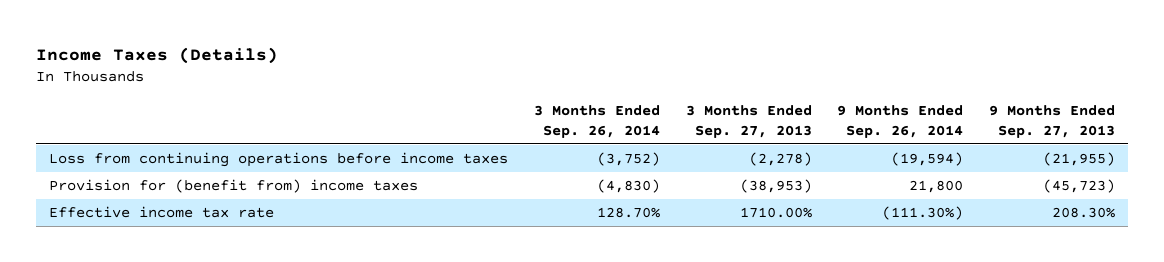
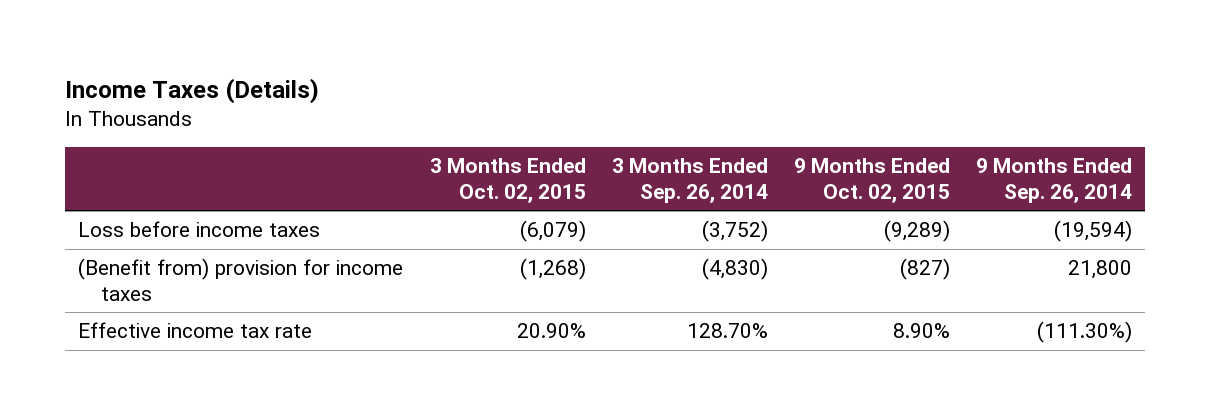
- | 3 Months Ended Sep. 26, 2014 | 3 Months Ended Sep. 27, 2013 | 9 Months Ended Sep. 26, 2014 | 9 Months Ended Sep. 27, 2013
+ | 3 Months Ended Oct. 02, 2015 | 3 Months Ended Sep. 26, 2014 | 9 Months Ended Oct. 02, 2015 | 9 Months Ended Sep. 26, 2014
- Loss from continuing operations before income taxes | (3,752) | (2,278) | (19,594) | (21,955)
- Provision for (benefit from) income taxes | (4,830) | (38,953) | 21,800 | (45,723)
+ Loss before income taxes | (6,079) | (3,752) | (9,289) | (19,594)
+ (Benefit from) provision for income taxes | (1,268) | (4,830) | (827) | 21,800

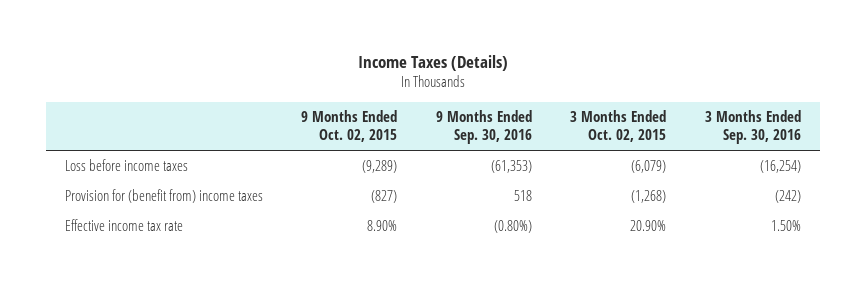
- | 3 Months Ended Oct. 02, 2015 | 3 Months Ended Sep. 26, 2014 | 9 Months Ended Oct. 02, 2015 | 9 Months Ended Sep. 26, 2014
+ | 9 Months Ended Oct. 02, 2015 | 9 Months Ended Sep. 30, 2016 | 3 Months Ended Oct. 02, 2015 | 3 Months Ended Sep. 30, 2016
- (Benefit from) provision for income taxes | (1,268) | (4,830) | (827) | 21,800
+ Provision for (benefit from) income taxes | (827) | 518 | (1,268) | (242)

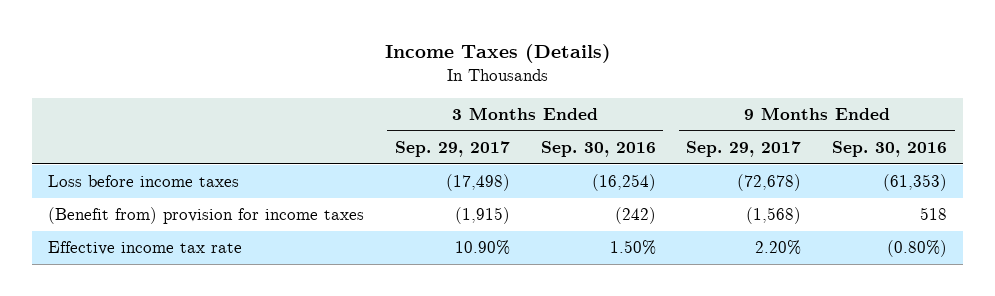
- | 9 Months Ended Oct. 02, 2015 | 9 Months Ended Sep. 30, 2016 | 3 Months Ended Oct. 02, 2015 | 3 Months Ended Sep. 30, 2016
+ | 3 Months Ended Sep. 29, 2017 | 3 Months Ended Sep. 30, 2016 | 9 Months Ended Sep. 29, 2017 | 9 Months Ended Sep. 30, 2016
- Provision for (benefit from) income taxes | (827) | 518 | (1,268) | (242)
+ (Benefit from) provision for income taxes | (1,915) | (242) | (1,568) | 518

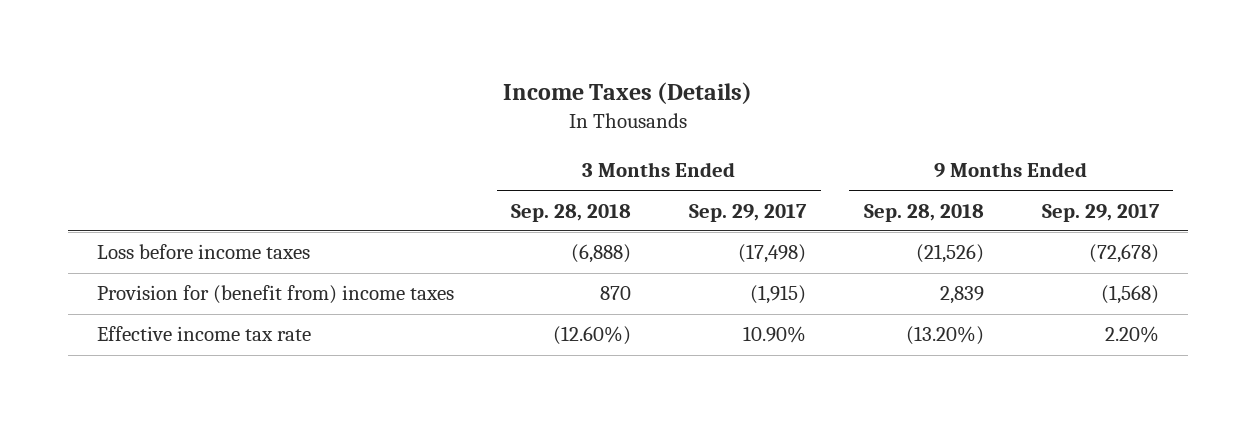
- | 3 Months Ended Sep. 29, 2017 | 3 Months Ended Sep. 30, 2016 | 9 Months Ended Sep. 29, 2017 | 9 Months Ended Sep. 30, 2016
+ | 3 Months Ended Sep. 28, 2018 | 3 Months Ended Sep. 29, 2017 | 9 Months Ended Sep. 28, 2018 | 9 Months Ended Sep. 29, 2017
- (Benefit from) provision for income taxes | (1,915) | (242) | (1,568) | 518
+ Provision for (benefit from) income taxes | 870 | (1,915) | 2,839 | (1,568)

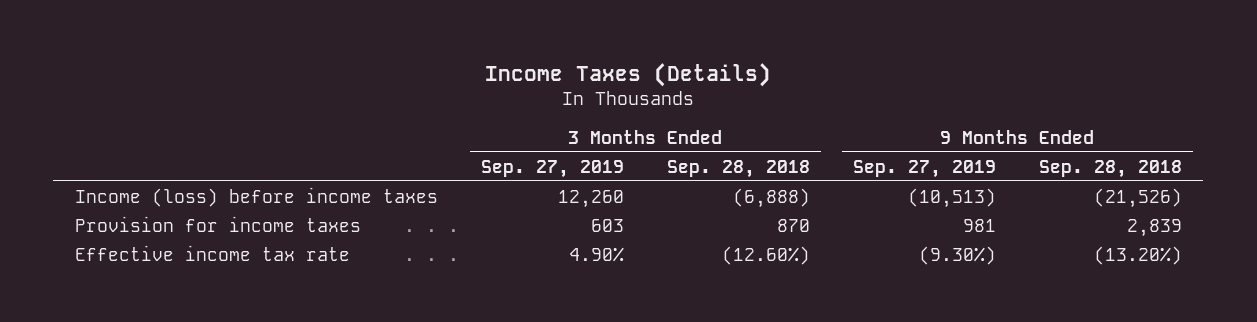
- | 3 Months Ended Sep. 28, 2018 | 3 Months Ended Sep. 29, 2017 | 9 Months Ended Sep. 28, 2018 | 9 Months Ended Sep. 29, 2017
+ | 3 Months Ended Sep. 27, 2019 | 3 Months Ended Sep. 28, 2018 | 9 Months Ended Sep. 27, 2019 | 9 Months Ended Sep. 28, 2018
- Loss before income taxes | (6,888) | (17,498) | (21,526) | (72,678)
- Provision for (benefit from) income taxes | 870 | (1,915) | 2,839 | (1,568)
+ Income (loss) before income taxes | 12,260 | (6,888) | (10,513) | (21,526)
+ Provision for income taxes | 603 | 870 | 981 | 2,839

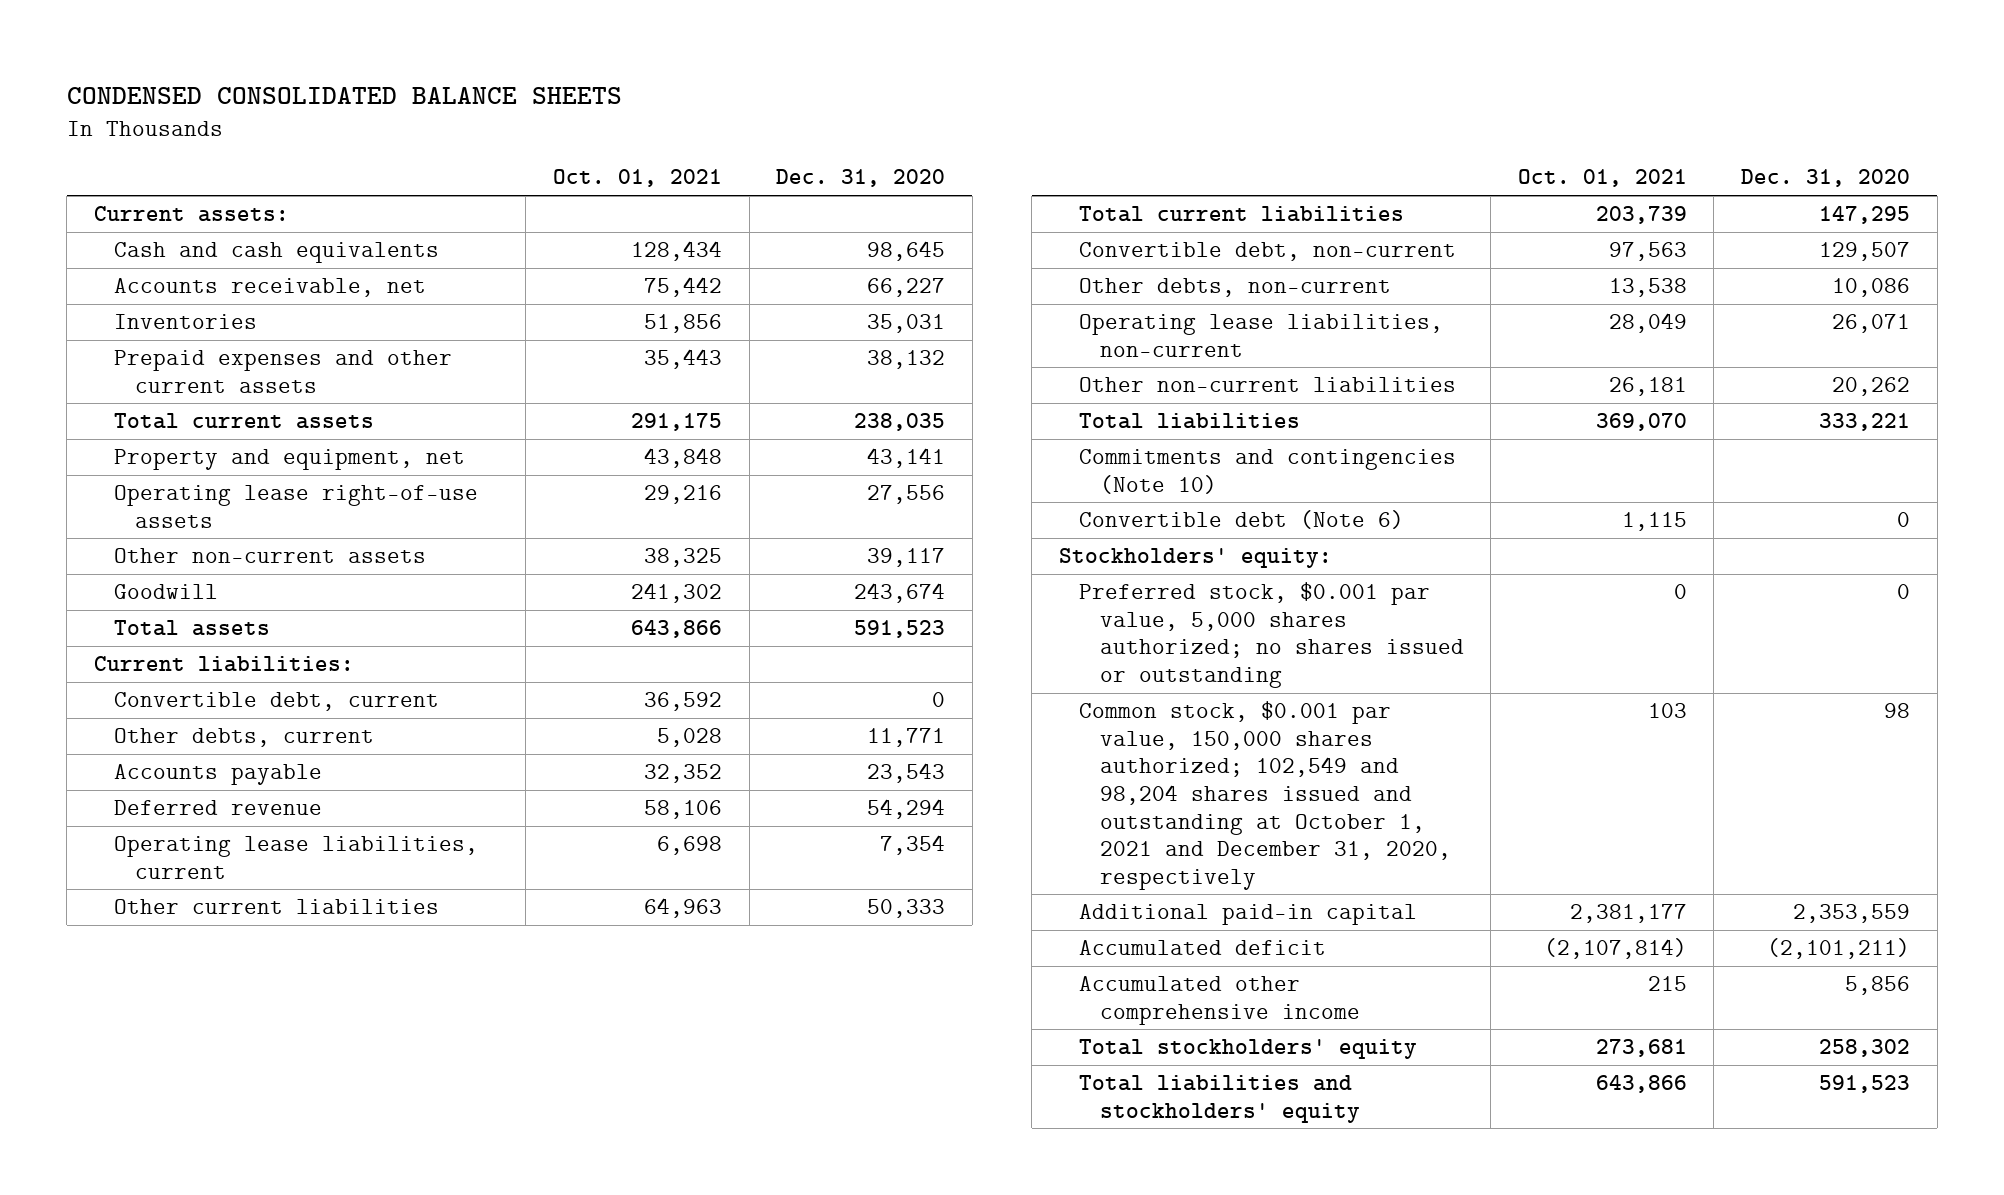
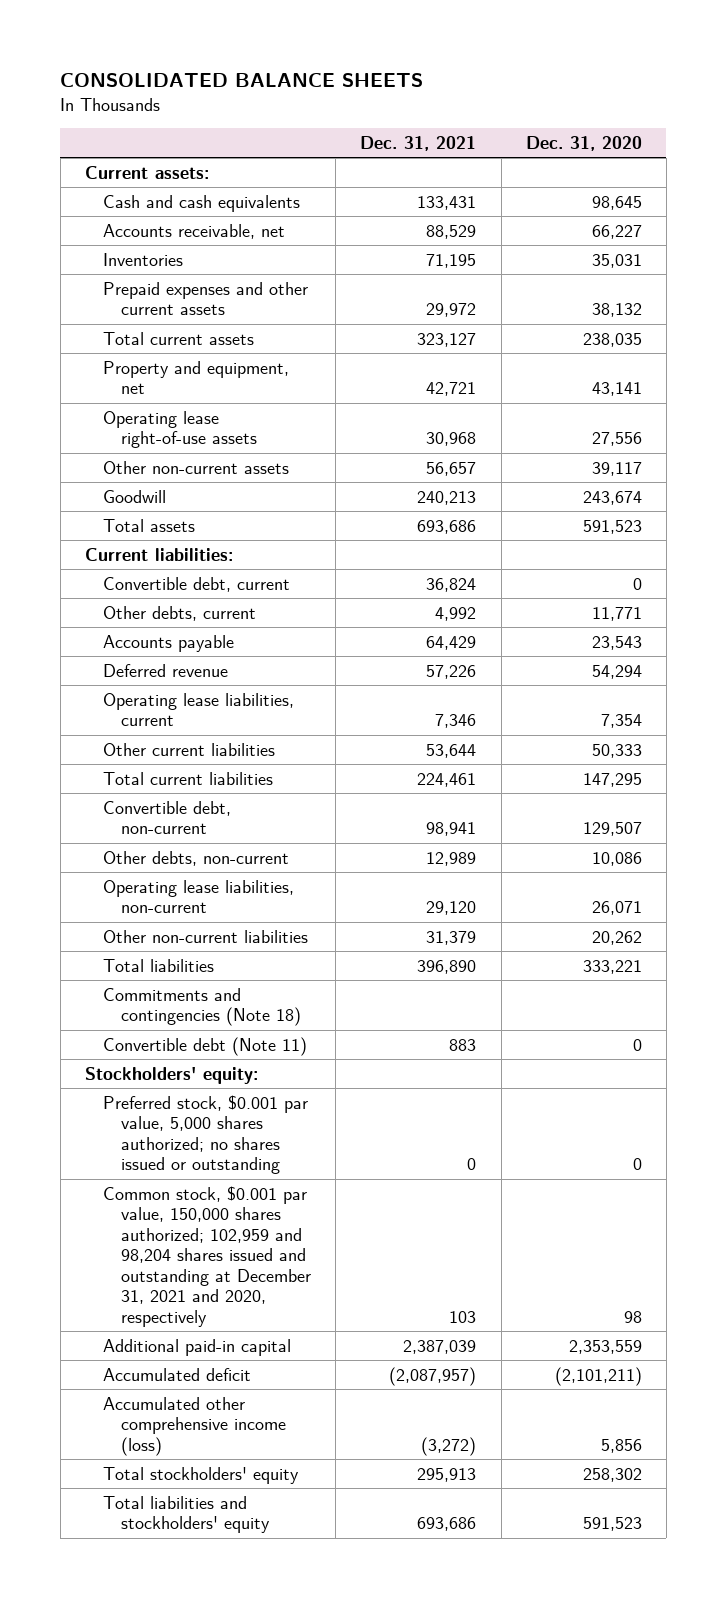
- CONDENSED CONSOLIDATED BALANCE SHEETS
+ CONSOLIDATED BALANCE SHEETS
- | Oct. 01, 2021 | Dec. 31, 2020
+ | Dec. 31, 2021 | Dec. 31, 2020
- Commitments and contingencies (Note 10)
- Convertible debt (Note 6) | 1,115 | 0
+ Commitments and contingencies (Note 18)
+ Convertible debt (Note 11) | 883 | 0
- Common stock, $0.001 par value, 150,000 shares authorized; 102,549 and 98,204 shares issued and outstanding at October 1, 2021 and December 31, 2020, respectively | 103 | 98
+ Common stock, $0.001 par value, 150,000 shares authorized; 102,959 and 98,204 shares issued and outstanding at December 31, 2021 and 2020, respectively | 103 | 98
- Accumulated other comprehensive income | 215 | 5,856
+ Accumulated other comprehensive income (loss) | (3,272) | 5,856

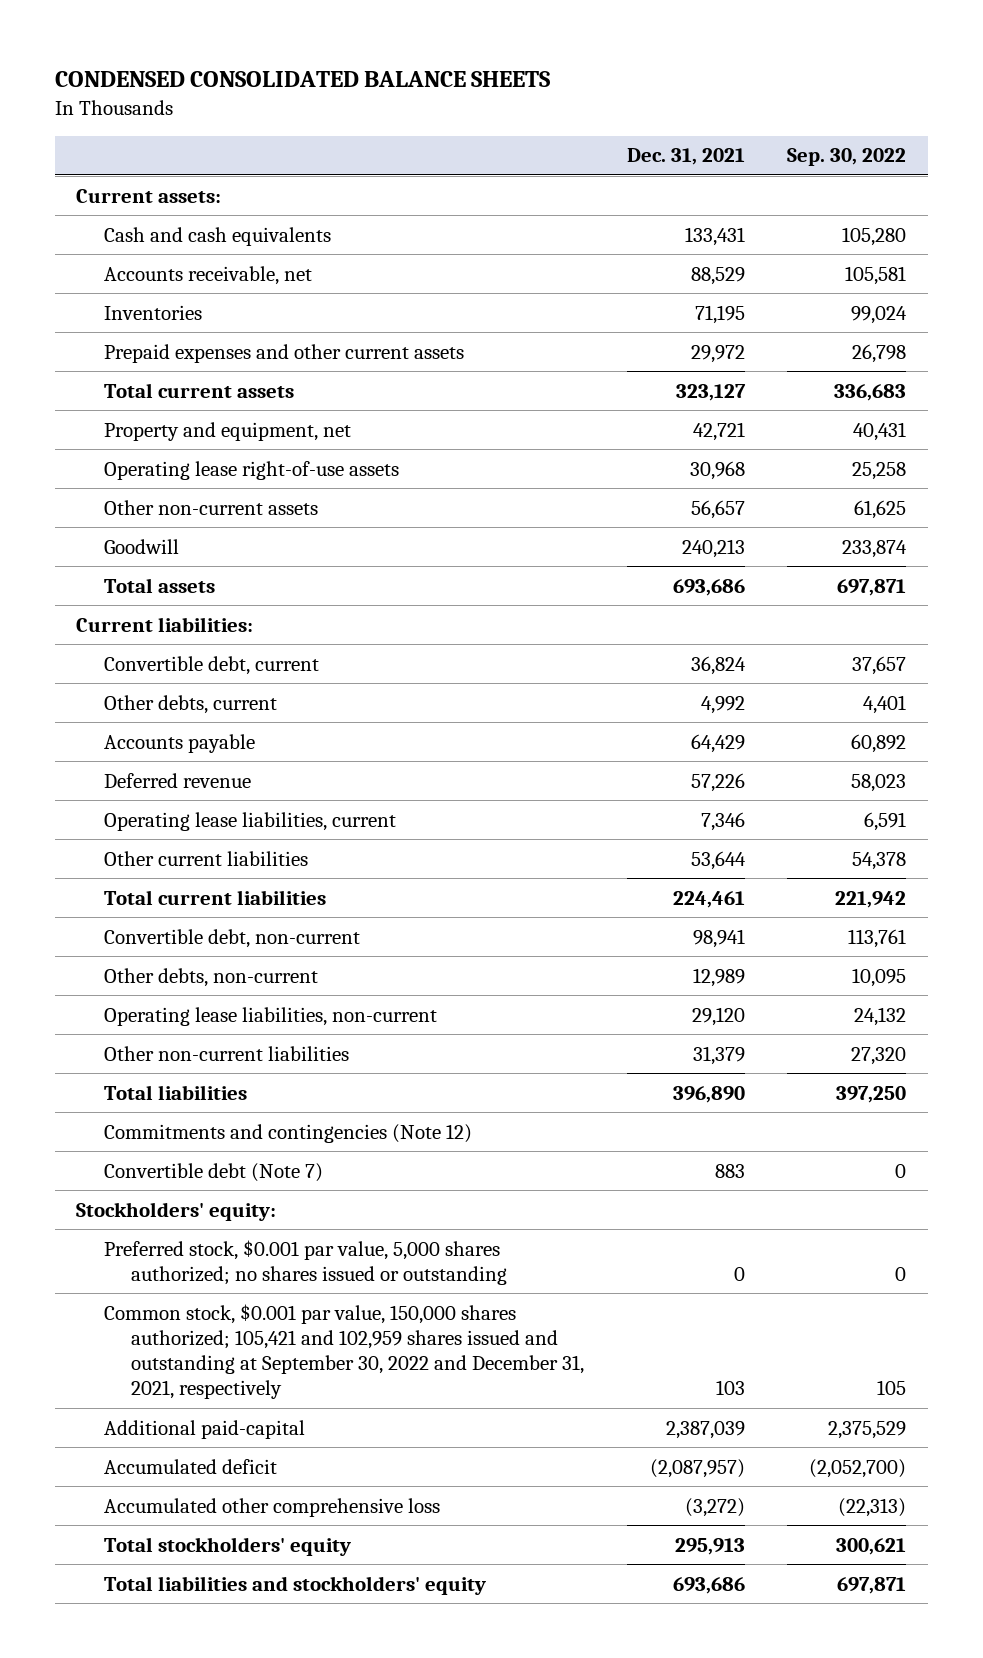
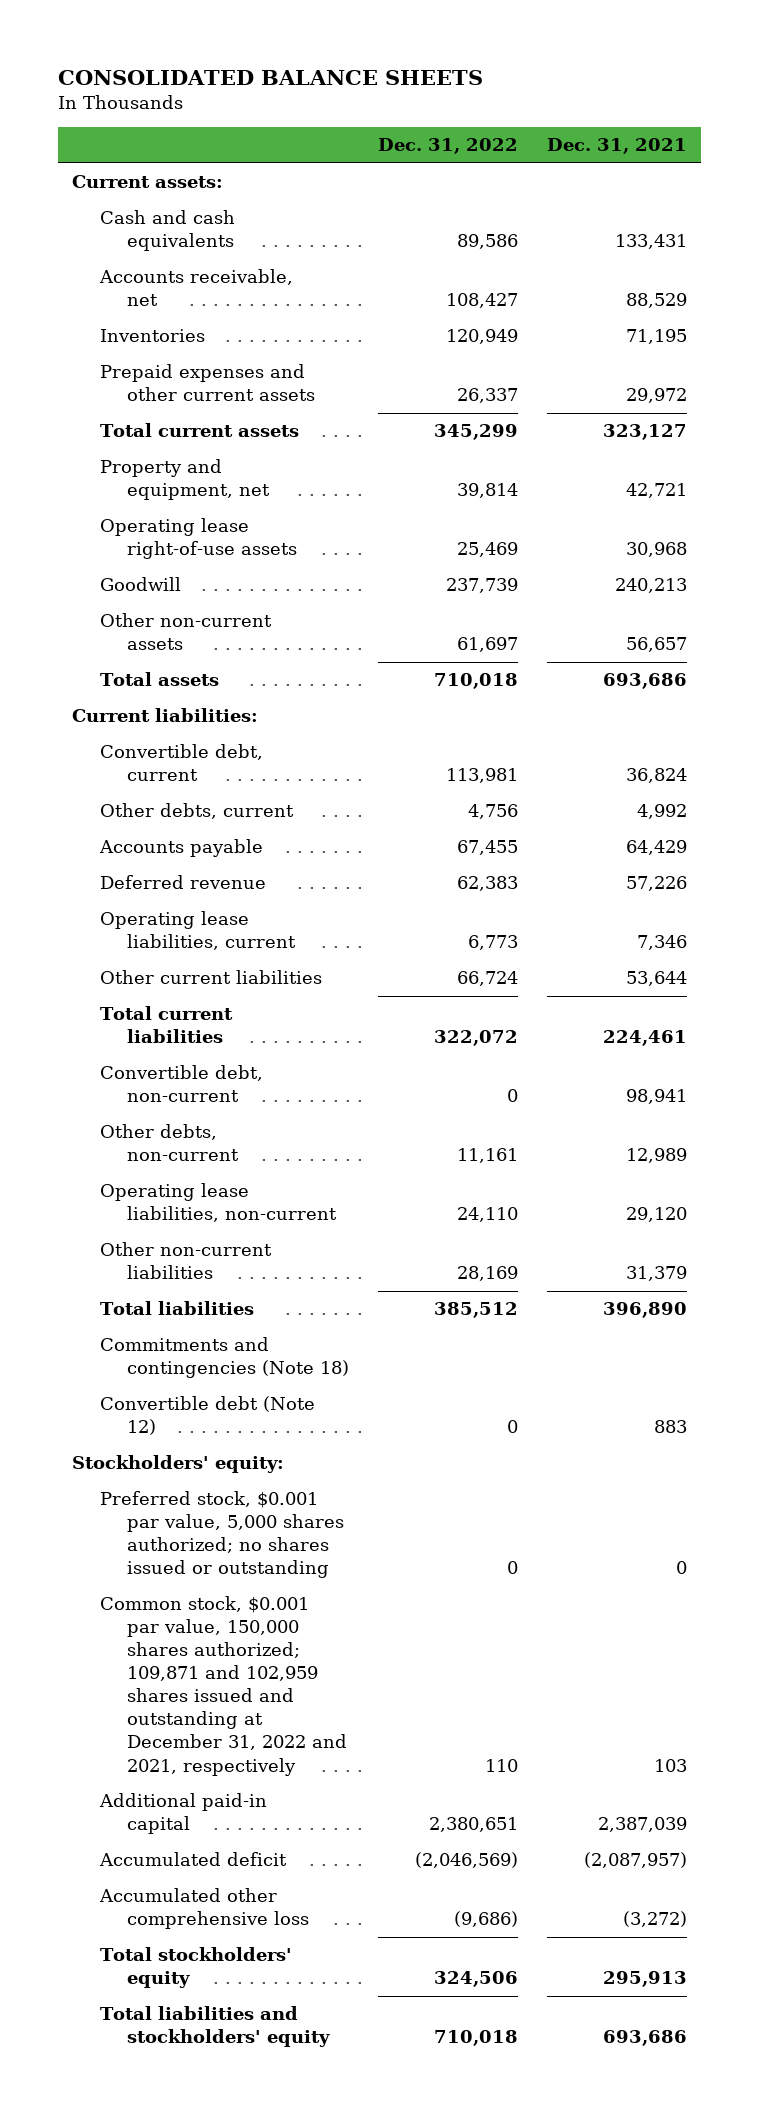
- CONDENSED CONSOLIDATED BALANCE SHEETS
+ CONSOLIDATED BALANCE SHEETS
- | Dec. 31, 2021 | Sep. 30, 2022
+ | Dec. 31, 2022 | Dec. 31, 2021
moved down: Other non-current assets | 61,697 | 56,657
- Commitments and contingencies (Note 12)
- Convertible debt (Note 7) | 883 | 0
+ Commitments and contingencies (Note 18)
+ Convertible debt (Note 12) | 0 | 883
- Common stock, $0.001 par value, 150,000 shares authorized; 105,421 and 102,959 shares issued and outstanding at September 30, 2022 and December 31, 2021, respectively | 103 | 105
- Additional paid-capital | 2,387,039 | 2,375,529
+ Common stock, $0.001 par value, 150,000 shares authorized; 109,871 and 102,959 shares issued and outstanding at December 31, 2022 and 2021, respectively | 110 | 103
+ Additional paid-in capital | 2,380,651 | 2,387,039

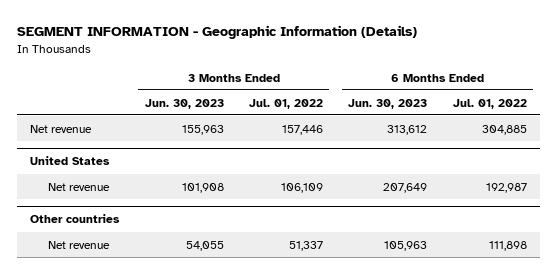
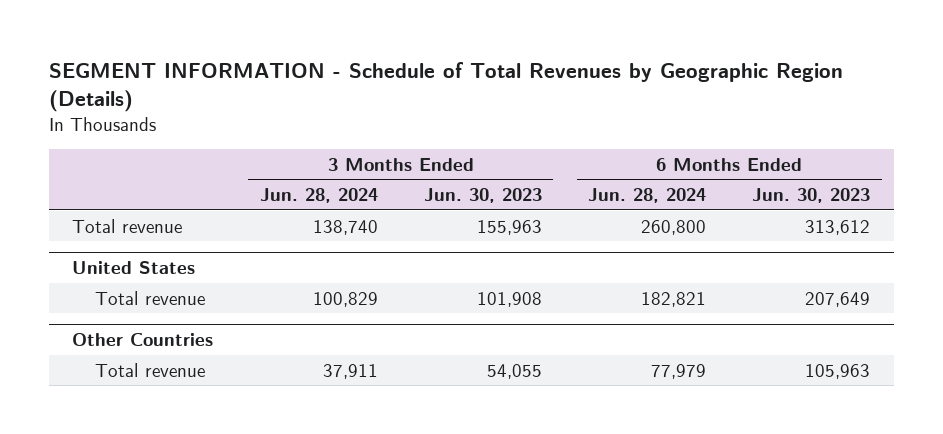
- SEGMENT INFORMATION - Geographic Information (Details)
+ SEGMENT INFORMATION - Schedule of Total Revenues by Geographic Region (Details)
- | 3 Months Ended Jun. 30, 2023 | 3 Months Ended Jul. 01, 2022 | 6 Months Ended Jun. 30, 2023 | 6 Months Ended Jul. 01, 2022
+ | 3 Months Ended Jun. 28, 2024 | 3 Months Ended Jun. 30, 2023 | 6 Months Ended Jun. 28, 2024 | 6 Months Ended Jun. 30, 2023
- Net revenue | 155,963 | 157,446 | 313,612 | 304,885
+ Total revenue | 138,740 | 155,963 | 260,800 | 313,612
@ United States
- Net revenue | 101,908 | 106,109 | 207,649 | 192,987
- Other countries
- Net revenue | 54,055 | 51,337 | 105,963 | 111,898
@ United States
+ Total revenue | 100,829 | 101,908 | 182,821 | 207,649
+ Other Countries
+ Total revenue | 37,911 | 54,055 | 77,979 | 105,963

